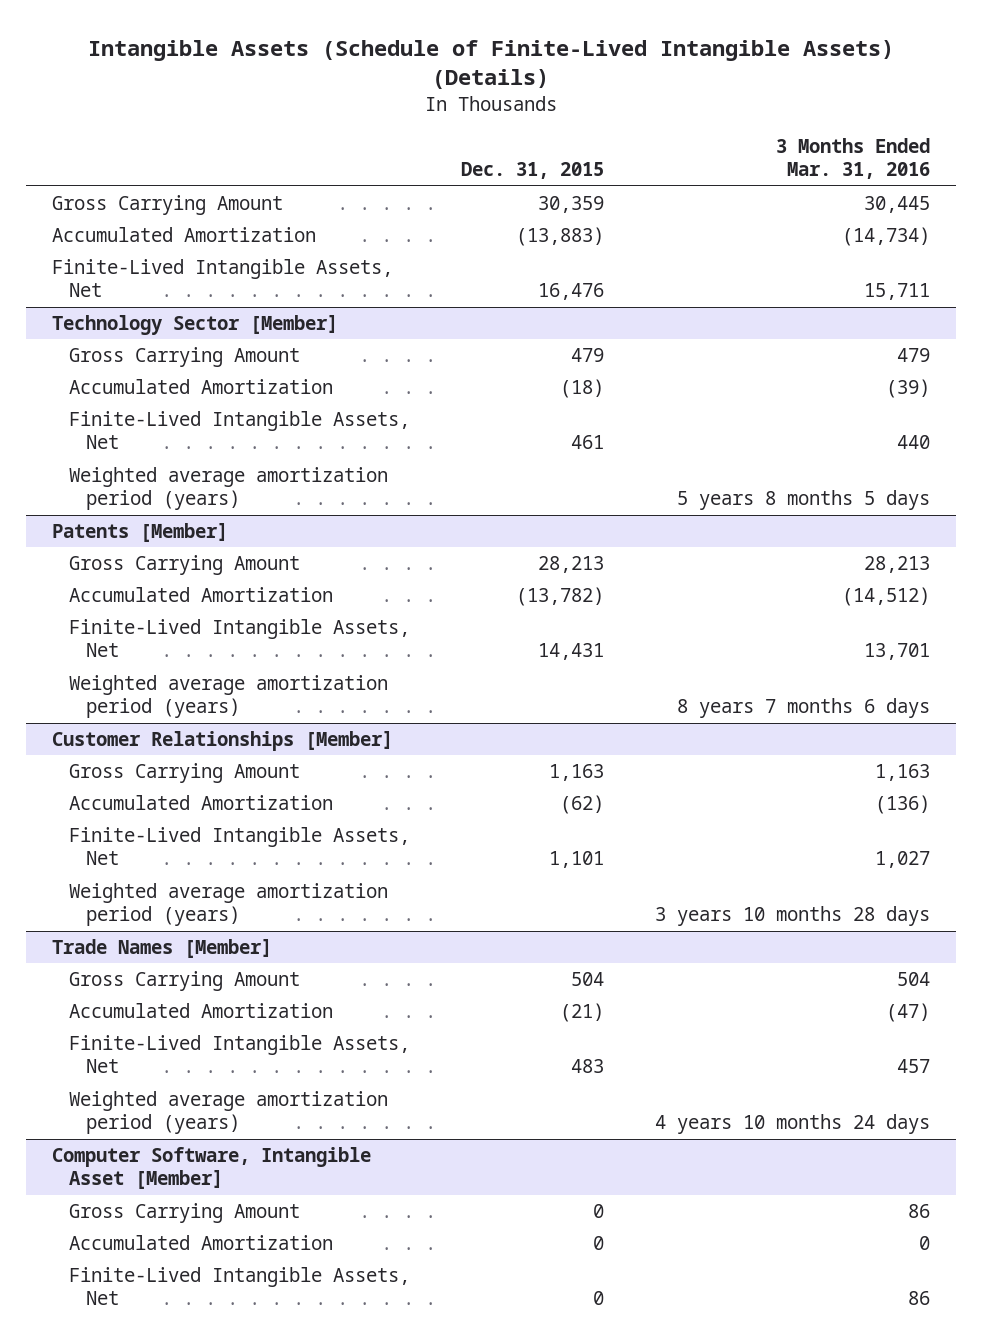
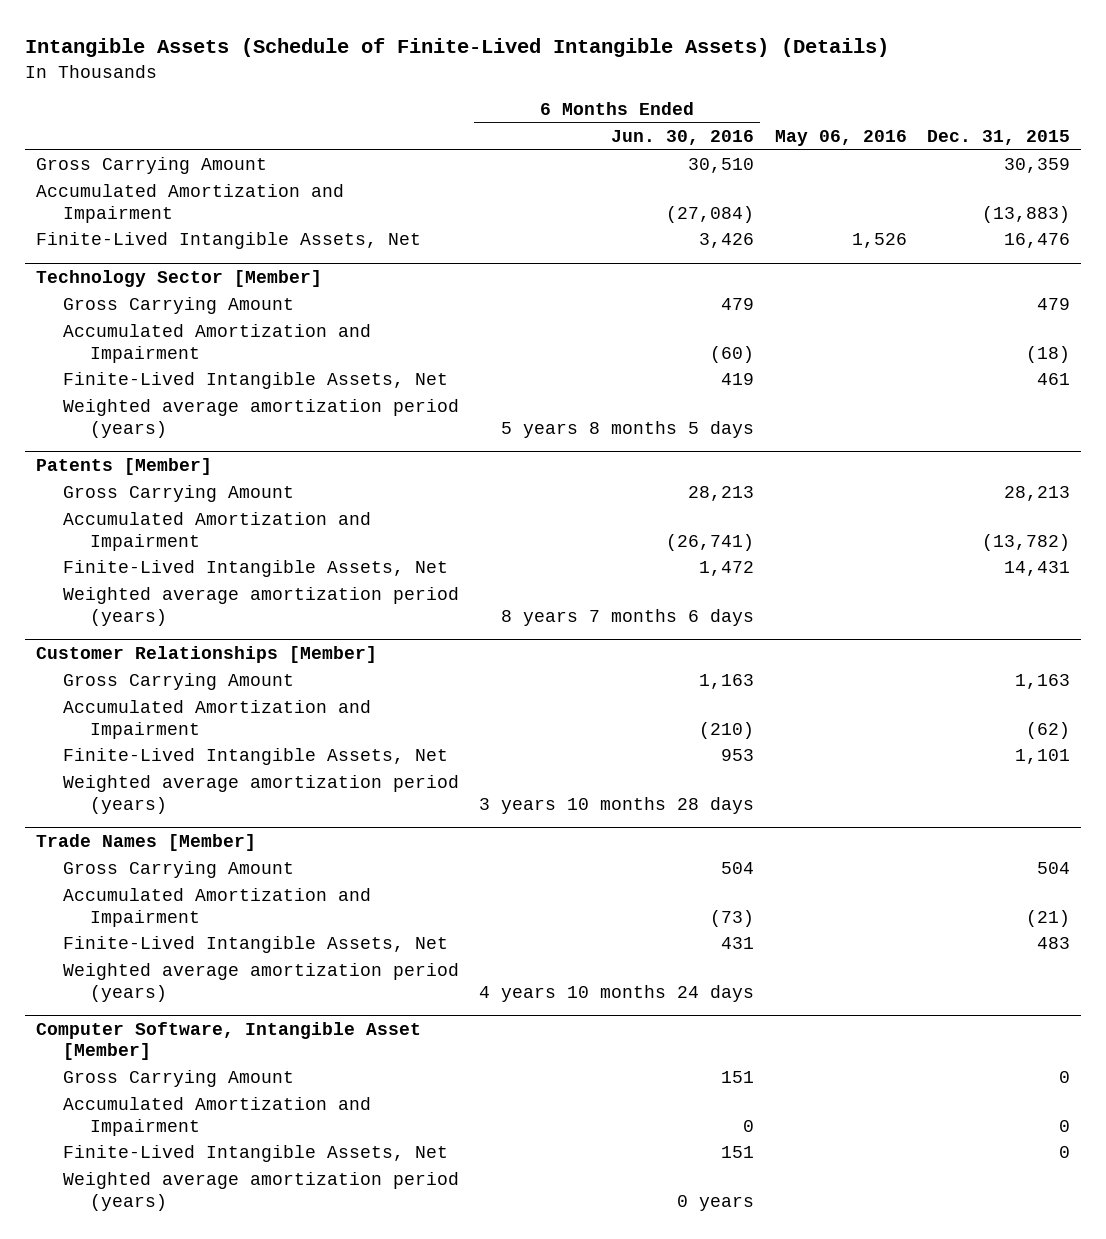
- | Dec. 31, 2015 | 3 Months Ended Mar. 31, 2016
+ | 6 Months Ended Jun. 30, 2016 | May 06, 2016 | Dec. 31, 2015
- Accumulated Amortization | (13,883) | (14,734)
+ Accumulated Amortization and Impairment | (27,084) | | (13,883)
@ Technology Sector [Member]
- Accumulated Amortization | (18) | (39)
+ Accumulated Amortization and Impairment | (60) | | (18)
@ Patents [Member]
- Accumulated Amortization | (13,782) | (14,512)
+ Accumulated Amortization and Impairment | (26,741) | | (13,782)
@ Customer Relationships [Member]
- Accumulated Amortization | (62) | (136)
+ Accumulated Amortization and Impairment | (210) | | (62)
@ Trade Names [Member]
- Accumulated Amortization | (21) | (47)
+ Accumulated Amortization and Impairment | (73) | | (21)
@ Computer Software, Intangible Asset [Member]
- Accumulated Amortization | 0 | 0
+ Accumulated Amortization and Impairment | 0 | | 0
+ Weighted average amortization period (years) | 0 years | |

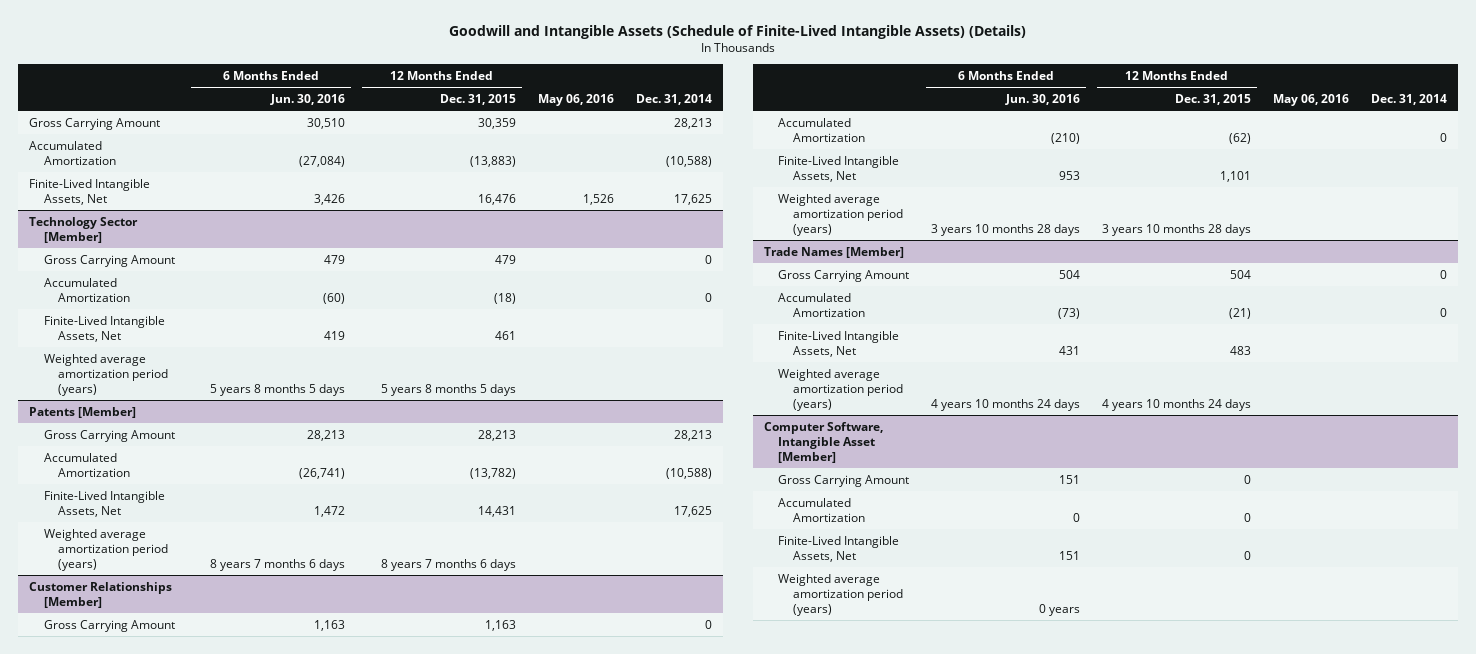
- Intangible Assets (Schedule of Finite-Lived Intangible Assets) (Details)
+ Goodwill and Intangible Assets (Schedule of Finite-Lived Intangible Assets) (Details)
- | 6 Months Ended Jun. 30, 2016 | May 06, 2016 | Dec. 31, 2015
+ | 6 Months Ended Jun. 30, 2016 | 12 Months Ended Dec. 31, 2015 | May 06, 2016 | Dec. 31, 2014
- Accumulated Amortization and Impairment | (27,084) | | (13,883)
+ Accumulated Amortization | (27,084) | (13,883) | | (10,588)
@ Technology Sector [Member]
- Accumulated Amortization and Impairment | (60) | | (18)
+ Accumulated Amortization | (60) | (18) | | 0
@ Patents [Member]
- Accumulated Amortization and Impairment | (26,741) | | (13,782)
+ Accumulated Amortization | (26,741) | (13,782) | | (10,588)
@ Customer Relationships [Member]
- Accumulated Amortization and Impairment | (210) | | (62)
+ Accumulated Amortization | (210) | (62) | | 0
@ Trade Names [Member]
- Accumulated Amortization and Impairment | (73) | | (21)
+ Accumulated Amortization | (73) | (21) | | 0
@ Computer Software, Intangible Asset [Member]
- Accumulated Amortization and Impairment | 0 | | 0
+ Accumulated Amortization | 0 | 0 | |

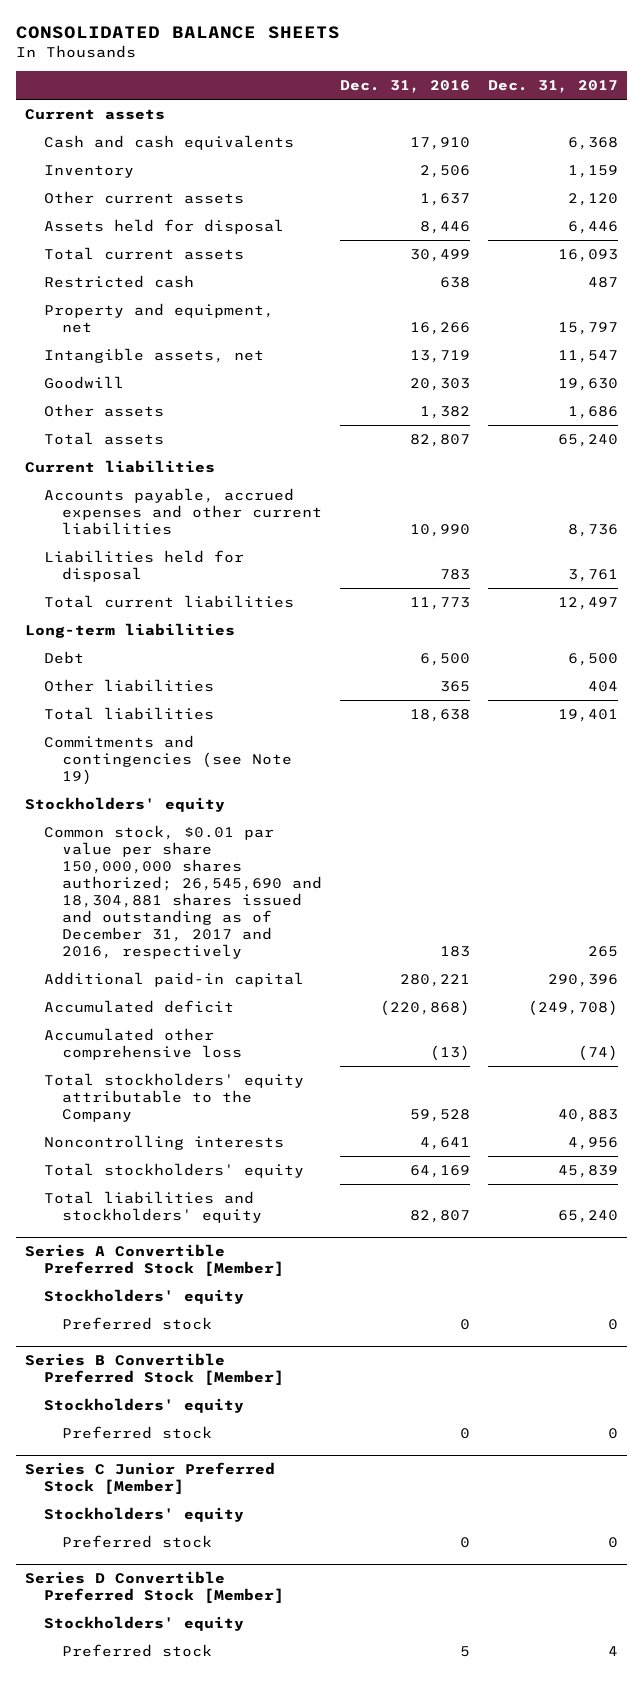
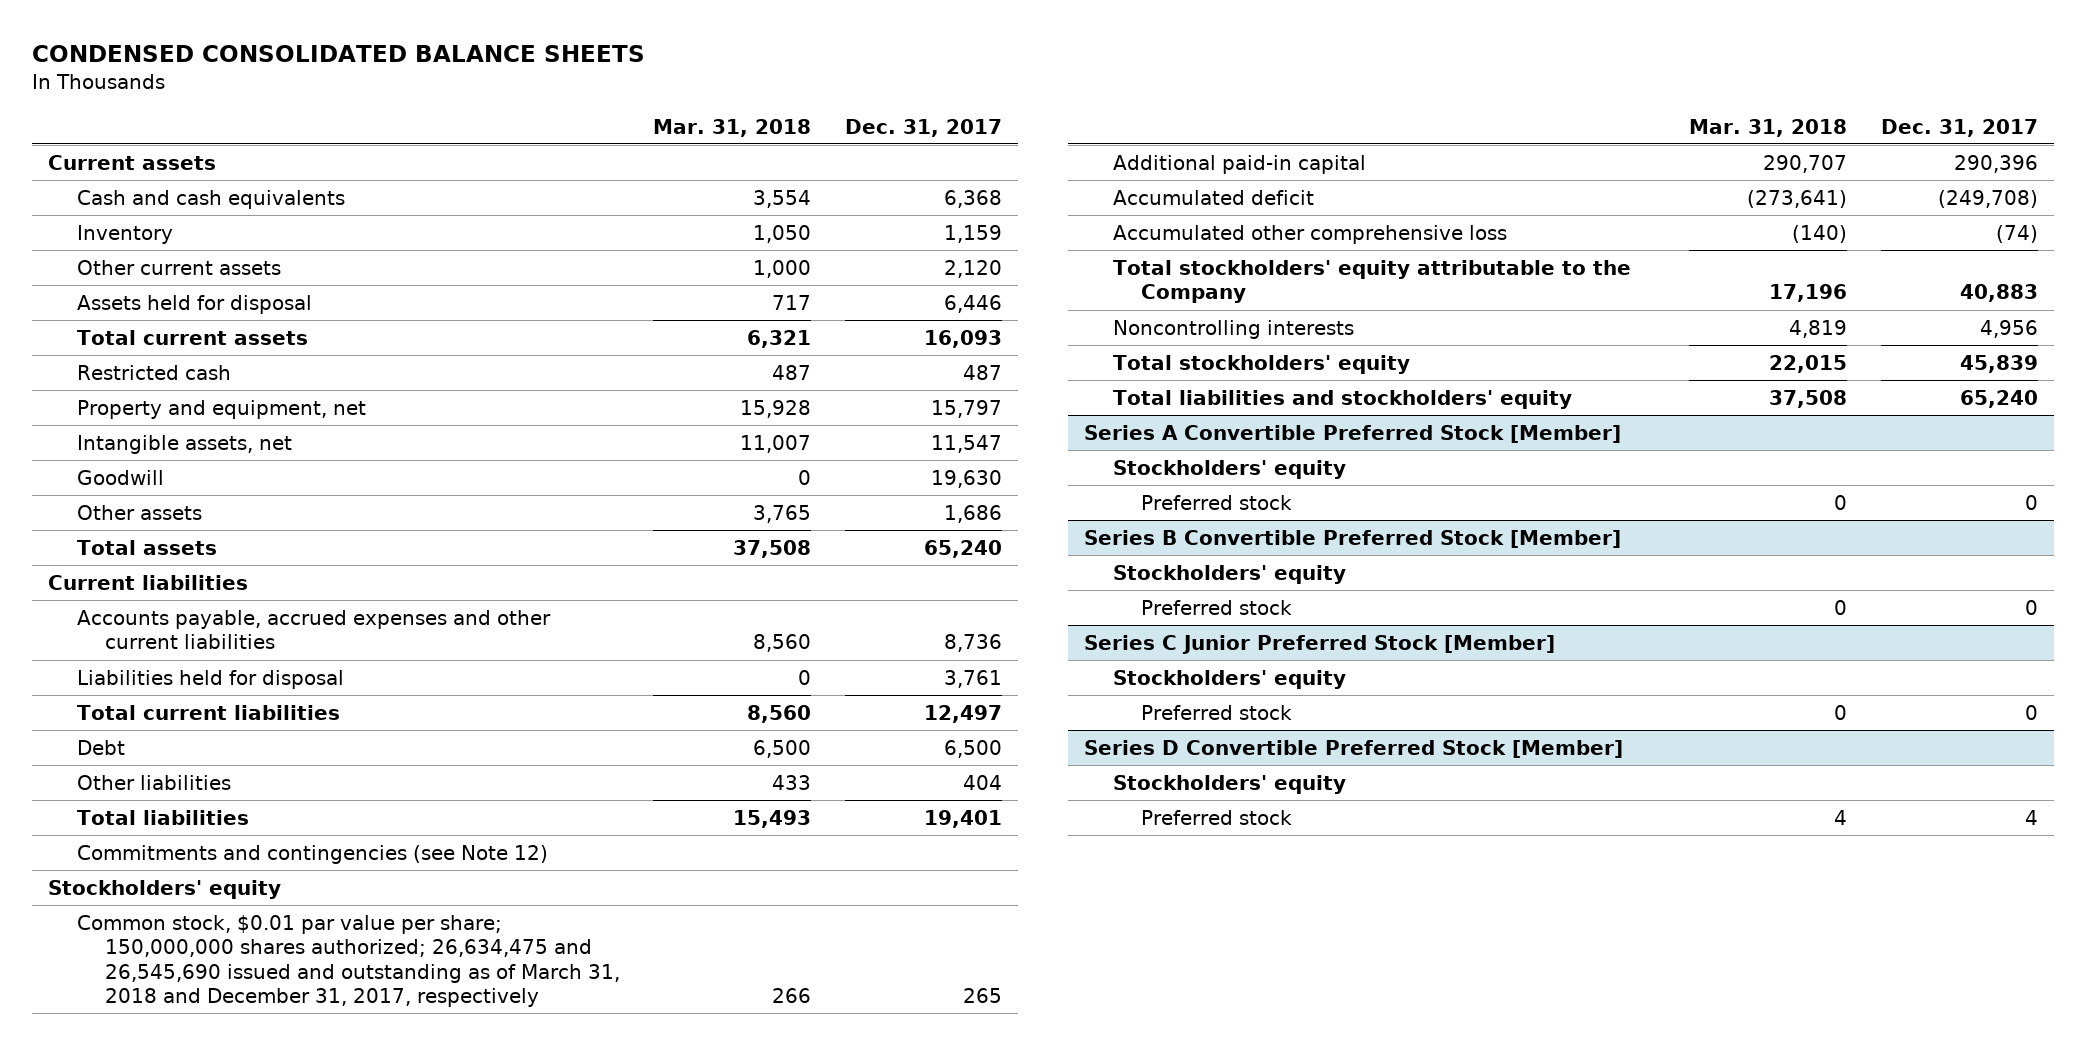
- CONSOLIDATED BALANCE SHEETS
+ CONDENSED CONSOLIDATED BALANCE SHEETS
- | Dec. 31, 2016 | Dec. 31, 2017
+ | Mar. 31, 2018 | Dec. 31, 2017
- Long-term liabilities
- Commitments and contingencies (see Note 19)
+ Commitments and contingencies (see Note 12)
- Common stock, $0.01 par value per share 150,000,000 shares authorized; 26,545,690 and 18,304,881 shares issued and outstanding as of December 31, 2017 and 2016, respectively | 183 | 265
+ Common stock, $0.01 par value per share; 150,000,000 shares authorized; 26,634,475 and 26,545,690 issued and outstanding as of March 31, 2018 and December 31, 2017, respectively | 266 | 265

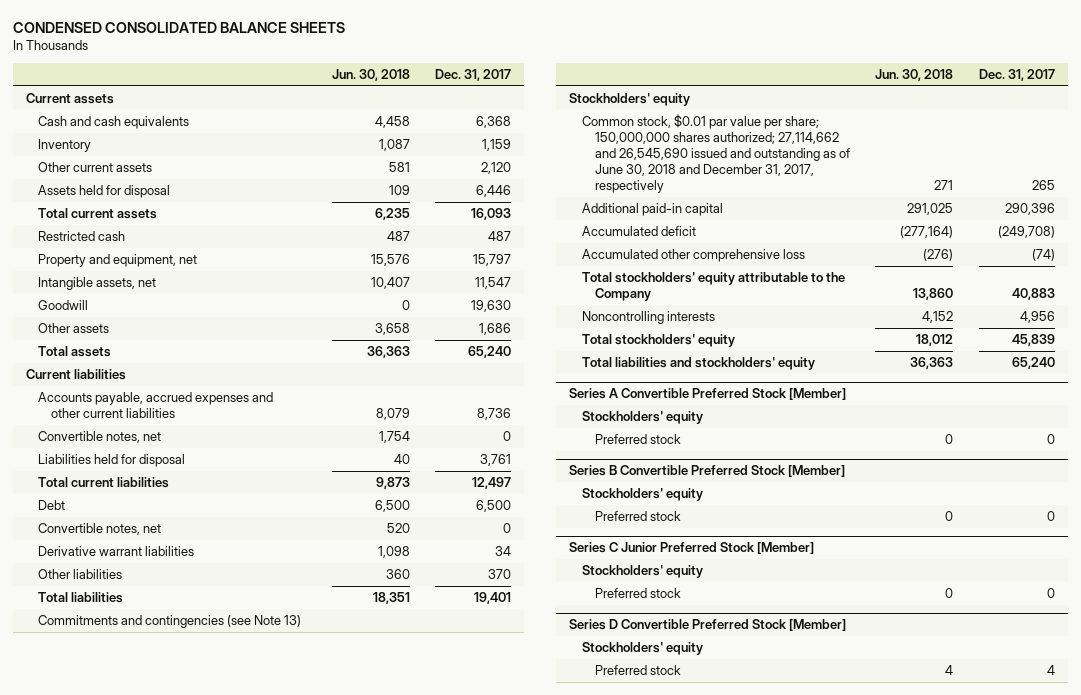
- | Mar. 31, 2018 | Dec. 31, 2017
+ | Jun. 30, 2018 | Dec. 31, 2017
+ Convertible notes, net | 1,754 | 0
- Other liabilities | 433 | 404
+ Convertible notes, net | 520 | 0
+ Derivative warrant liabilities | 1,098 | 34
+ Other liabilities | 360 | 370
- Commitments and contingencies (see Note 12)
+ Commitments and contingencies (see Note 13)
- Common stock, $0.01 par value per share; 150,000,000 shares authorized; 26,634,475 and 26,545,690 issued and outstanding as of March 31, 2018 and December 31, 2017, respectively | 266 | 265
+ Common stock, $0.01 par value per share; 150,000,000 shares authorized; 27,114,662 and 26,545,690 issued and outstanding as of June 30, 2018 and December 31, 2017, respectively | 271 | 265

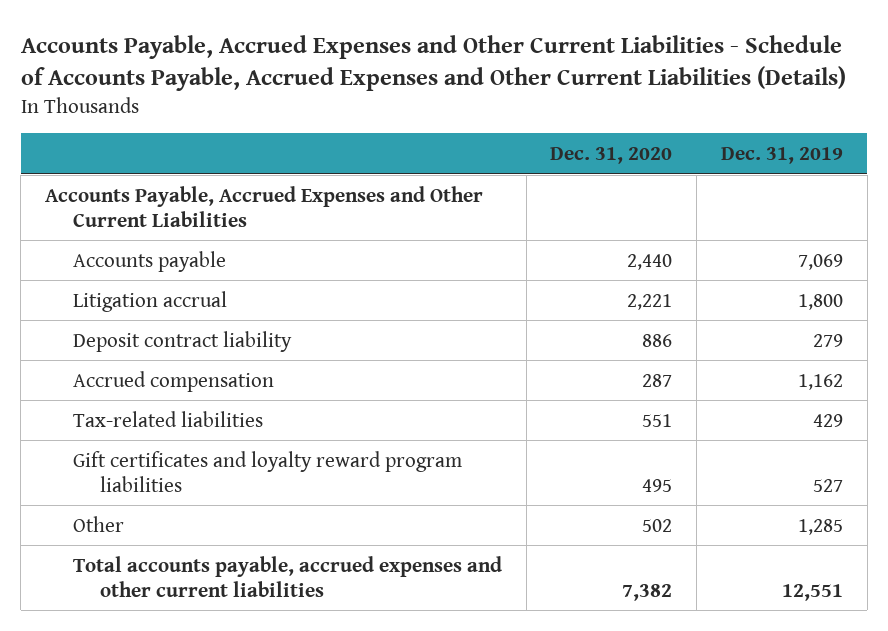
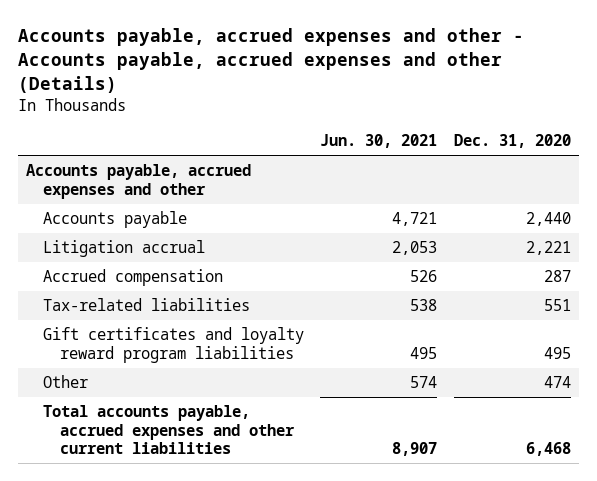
- Accounts Payable, Accrued Expenses and Other Current Liabilities - Schedule of Accounts Payable, Accrued Expenses and Other Current Liabilities (Details)
+ Accounts payable, accrued expenses and other - Accounts payable, accrued expenses and other (Details)
- | Dec. 31, 2020 | Dec. 31, 2019
+ | Jun. 30, 2021 | Dec. 31, 2020
- Accounts Payable, Accrued Expenses and Other Current Liabilities
+ Accounts payable, accrued expenses and other
- Deposit contract liability | 886 | 279
- Other | 502 | 1,285
- Total accounts payable, accrued expenses and other current liabilities | 7,382 | 12,551
+ Other | 574 | 474
+ Total accounts payable, accrued expenses and other current liabilities | 8,907 | 6,468

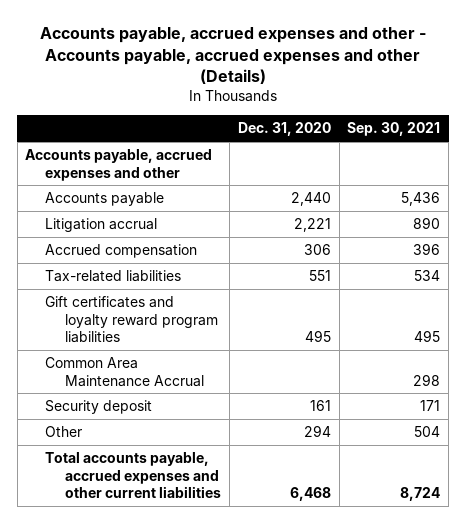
- | Jun. 30, 2021 | Dec. 31, 2020
+ | Dec. 31, 2020 | Sep. 30, 2021
- Accrued compensation | 526 | 287
+ Accrued compensation | 306 | 396
- Other | 574 | 474
+ Common Area Maintenance Accrual | | 298
+ Security deposit | 161 | 171
+ Other | 294 | 504

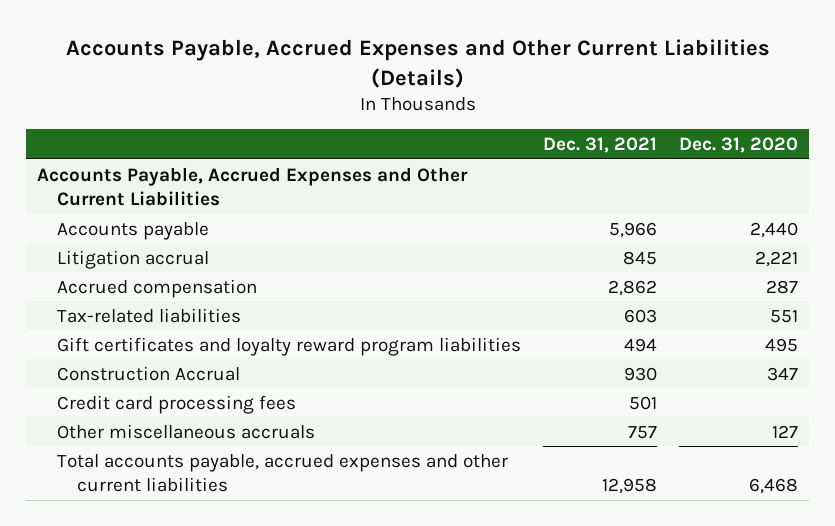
- Accounts payable, accrued expenses and other - Accounts payable, accrued expenses and other (Details)
+ Accounts Payable, Accrued Expenses and Other Current Liabilities (Details)
- | Dec. 31, 2020 | Sep. 30, 2021
+ | Dec. 31, 2021 | Dec. 31, 2020
- Accounts payable, accrued expenses and other
+ Accounts Payable, Accrued Expenses and Other Current Liabilities
- Accrued compensation | 306 | 396
+ Accrued compensation | 2,862 | 287
- Common Area Maintenance Accrual | | 298
- Security deposit | 161 | 171
- Other | 294 | 504
+ Construction Accrual | 930 | 347
+ Credit card processing fees | 501 |
+ Other miscellaneous accruals | 757 | 127

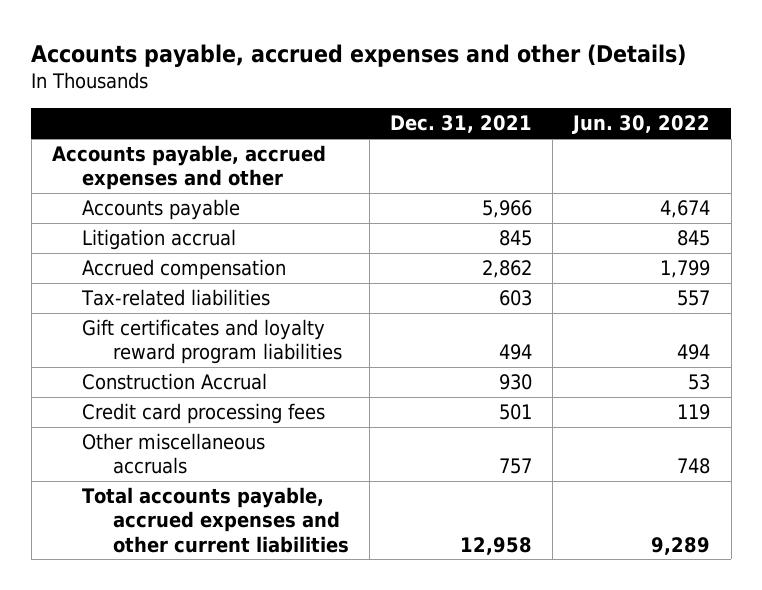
- Accounts Payable, Accrued Expenses and Other Current Liabilities (Details)
+ Accounts payable, accrued expenses and other (Details)
- | Dec. 31, 2021 | Dec. 31, 2020
+ | Dec. 31, 2021 | Jun. 30, 2022
- Accounts Payable, Accrued Expenses and Other Current Liabilities
+ Accounts payable, accrued expenses and other

